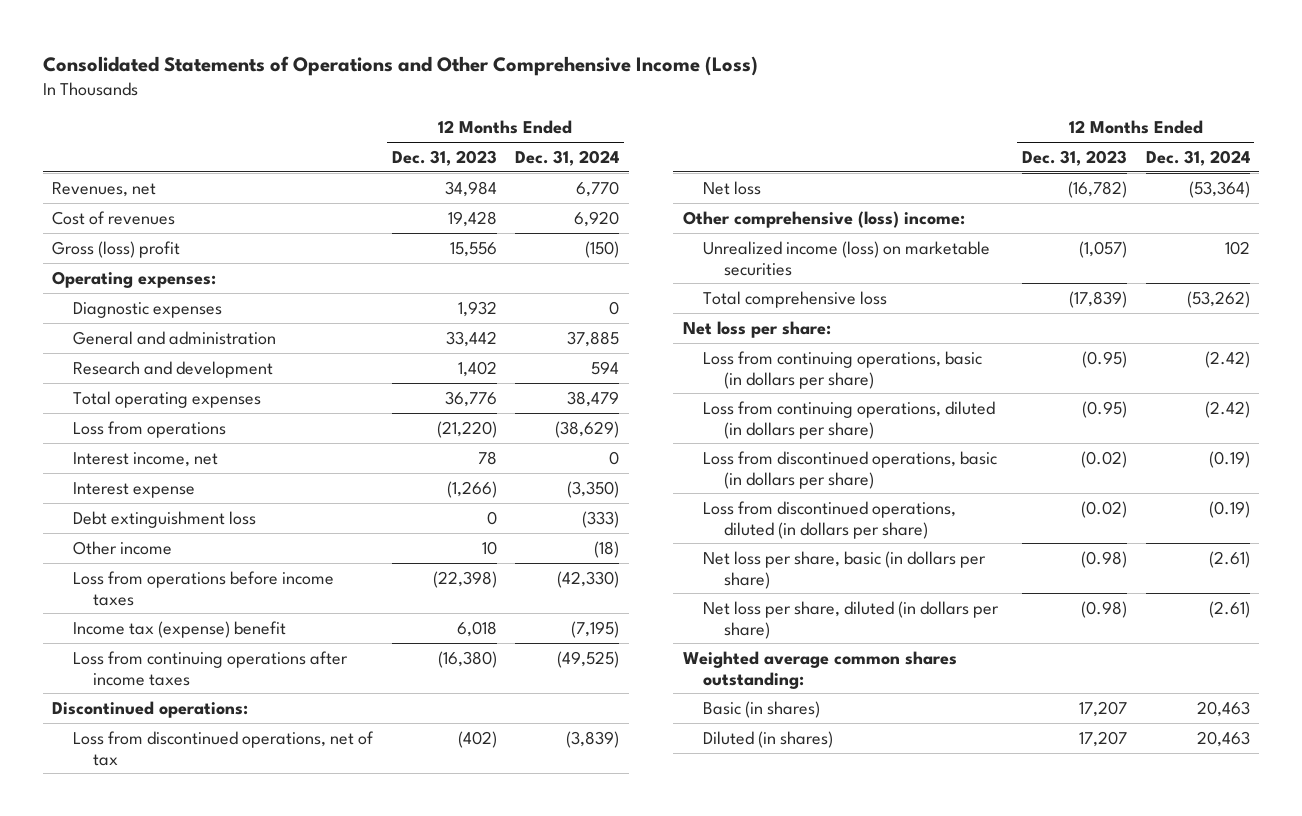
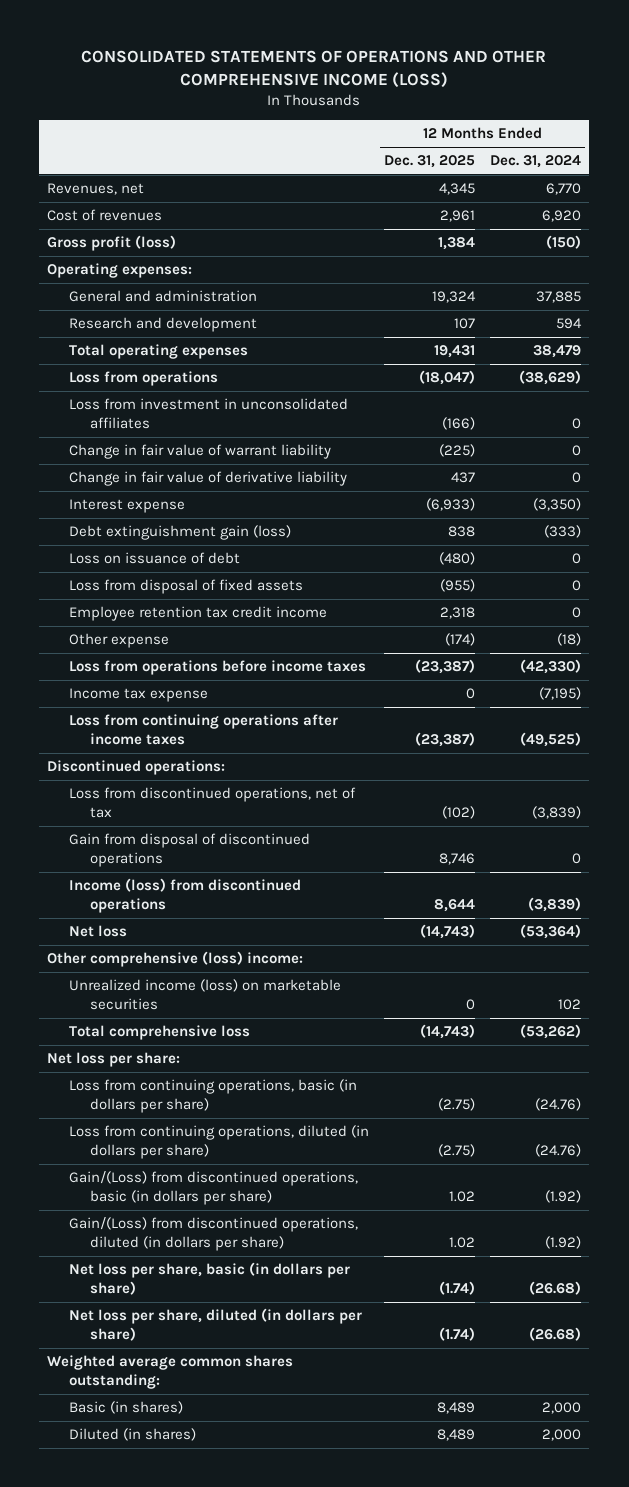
- Consolidated Statements of Operations and Other Comprehensive Income (Loss)
+ CONSOLIDATED STATEMENTS OF OPERATIONS AND OTHER COMPREHENSIVE INCOME (LOSS)
- | 12 Months Ended Dec. 31, 2023 | 12 Months Ended Dec. 31, 2024
+ | 12 Months Ended Dec. 31, 2025 | 12 Months Ended Dec. 31, 2024
- Gross (loss) profit | 15,556 | (150)
+ Gross profit (loss) | 1,384 | (150)
- Diagnostic expenses | 1,932 | 0
- Interest income, net | 78 | 0
+ Loss from investment in unconsolidated affiliates | (166) | 0
+ Change in fair value of warrant liability | (225) | 0
+ Change in fair value of derivative liability | 437 | 0
- Debt extinguishment loss | 0 | (333)
- Other income | 10 | (18)
+ Debt extinguishment gain (loss) | 838 | (333)
+ Loss on issuance of debt | (480) | 0
+ Loss from disposal of fixed assets | (955) | 0
+ Employee retention tax credit income | 2,318 | 0
+ Other expense | (174) | (18)
- Income tax (expense) benefit | 6,018 | (7,195)
+ Income tax expense | 0 | (7,195)
+ Gain from disposal of discontinued operations | 8,746 | 0
+ Income (loss) from discontinued operations | 8,644 | (3,839)
- Loss from continuing operations, basic (in dollars per share) | (0.95) | (2.42)
- Loss from continuing operations, diluted (in dollars per share) | (0.95) | (2.42)
- Loss from discontinued operations, basic (in dollars per share) | (0.02) | (0.19)
- Loss from discontinued operations, diluted (in dollars per share) | (0.02) | (0.19)
- Net loss per share, basic (in dollars per share) | (0.98) | (2.61)
- Net loss per share, diluted (in dollars per share) | (0.98) | (2.61)
+ Loss from continuing operations, basic (in dollars per share) | (2.75) | (24.76)
+ Loss from continuing operations, diluted (in dollars per share) | (2.75) | (24.76)
+ Gain/(Loss) from discontinued operations, basic (in dollars per share) | 1.02 | (1.92)
+ Gain/(Loss) from discontinued operations, diluted (in dollars per share) | 1.02 | (1.92)
+ Net loss per share, basic (in dollars per share) | (1.74) | (26.68)
+ Net loss per share, diluted (in dollars per share) | (1.74) | (26.68)
- Basic (in shares) | 17,207 | 20,463
- Diluted (in shares) | 17,207 | 20,463
+ Basic (in shares) | 8,489 | 2,000
+ Diluted (in shares) | 8,489 | 2,000

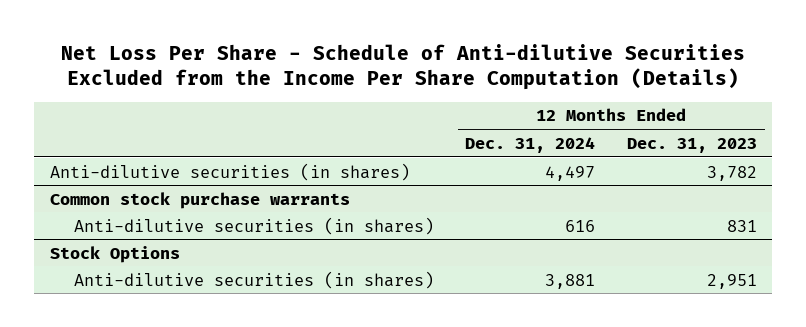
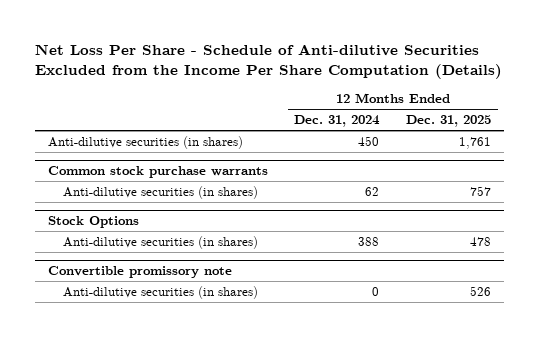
- | 12 Months Ended Dec. 31, 2024 | 12 Months Ended Dec. 31, 2023
+ | 12 Months Ended Dec. 31, 2024 | 12 Months Ended Dec. 31, 2025
- Anti-dilutive securities (in shares) | 4,497 | 3,782
+ Anti-dilutive securities (in shares) | 450 | 1,761
@ Common stock purchase warrants
- Anti-dilutive securities (in shares) | 616 | 831
+ Anti-dilutive securities (in shares) | 62 | 757
@ Stock Options
- Anti-dilutive securities (in shares) | 3,881 | 2,951
+ Anti-dilutive securities (in shares) | 388 | 478
+ Convertible promissory note
+ Anti-dilutive securities (in shares) | 0 | 526

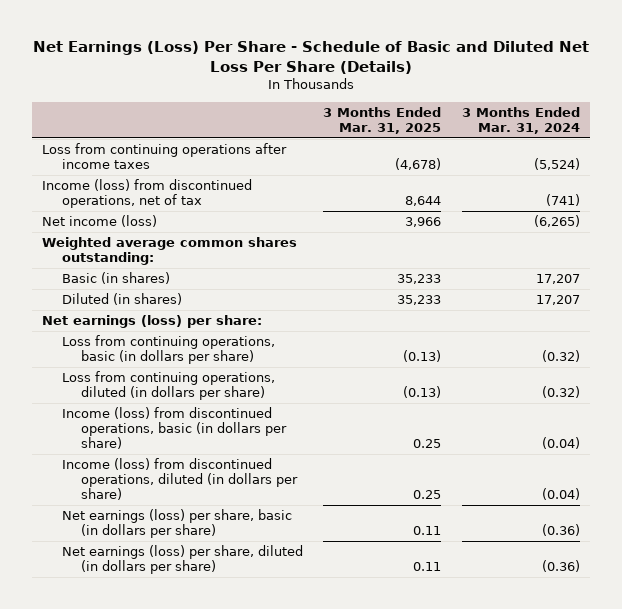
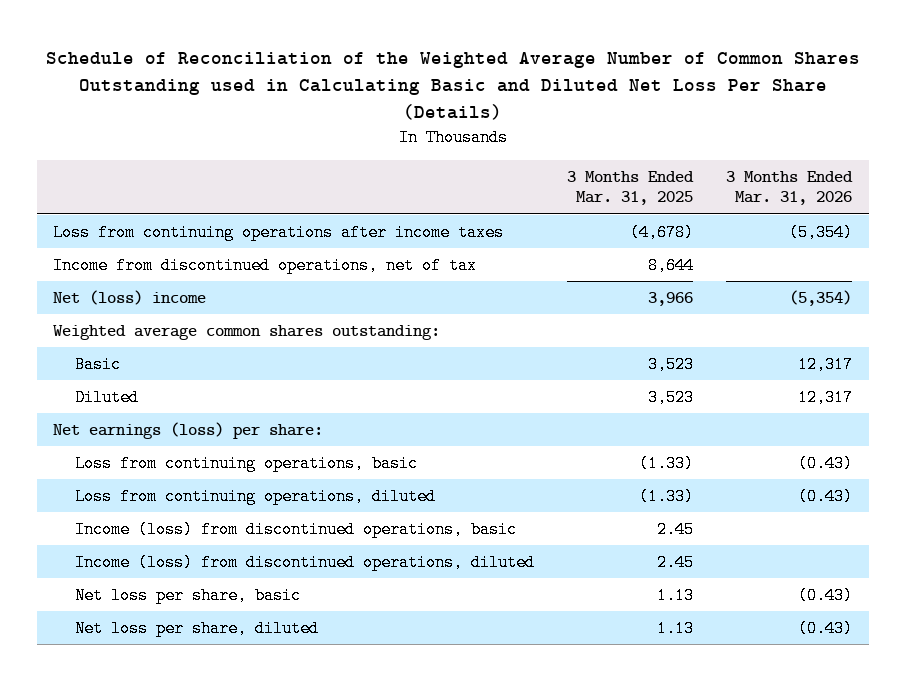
- Net Earnings (Loss) Per Share - Schedule of Basic and Diluted Net Loss Per Share (Details)
+ Schedule of Reconciliation of the Weighted Average Number of Common Shares Outstanding used in Calculating Basic and Diluted Net Loss Per Share (Details)
- | 3 Months Ended Mar. 31, 2025 | 3 Months Ended Mar. 31, 2024
+ | 3 Months Ended Mar. 31, 2025 | 3 Months Ended Mar. 31, 2026
- Income (loss) from discontinued operations, net of tax | 8,644 | (741)
- Net income (loss) | 3,966 | (6,265)
+ Income from discontinued operations, net of tax | 8,644 |
+ Net (loss) income | 3,966 | (5,354)
- Basic (in shares) | 35,233 | 17,207
- Diluted (in shares) | 35,233 | 17,207
+ Basic | 3,523 | 12,317
+ Diluted | 3,523 | 12,317
- Loss from continuing operations, basic (in dollars per share) | (0.13) | (0.32)
- Loss from continuing operations, diluted (in dollars per share) | (0.13) | (0.32)
- Income (loss) from discontinued operations, basic (in dollars per share) | 0.25 | (0.04)
- Income (loss) from discontinued operations, diluted (in dollars per share) | 0.25 | (0.04)
- Net earnings (loss) per share, basic (in dollars per share) | 0.11 | (0.36)
- Net earnings (loss) per share, diluted (in dollars per share) | 0.11 | (0.36)
+ Loss from continuing operations, basic | (1.33) | (0.43)
+ Loss from continuing operations, diluted | (1.33) | (0.43)
+ Income (loss) from discontinued operations, basic | 2.45 |
+ Income (loss) from discontinued operations, diluted | 2.45 |
+ Net loss per share, basic | 1.13 | (0.43)
+ Net loss per share, diluted | 1.13 | (0.43)

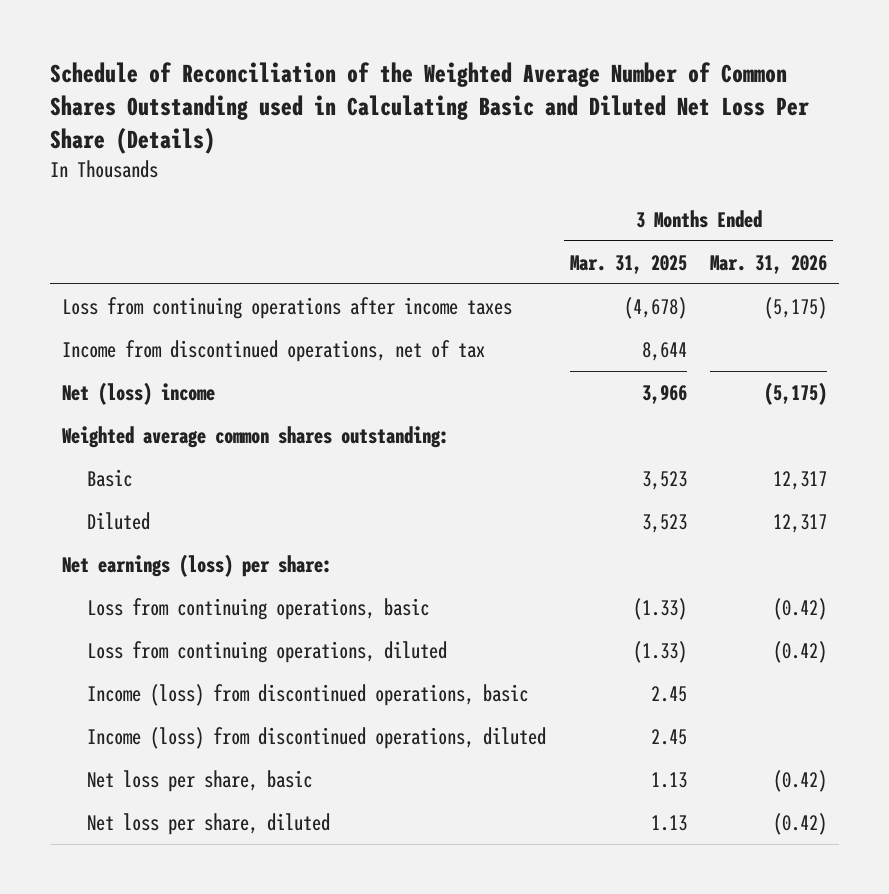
- Loss from continuing operations after income taxes | (4,678) | (5,354)
+ Loss from continuing operations after income taxes | (4,678) | (5,175)
- Net (loss) income | 3,966 | (5,354)
+ Net (loss) income | 3,966 | (5,175)
- Loss from continuing operations, basic | (1.33) | (0.43)
- Loss from continuing operations, diluted | (1.33) | (0.43)
+ Loss from continuing operations, basic | (1.33) | (0.42)
+ Loss from continuing operations, diluted | (1.33) | (0.42)
- Net loss per share, basic | 1.13 | (0.43)
- Net loss per share, diluted | 1.13 | (0.43)
+ Net loss per share, basic | 1.13 | (0.42)
+ Net loss per share, diluted | 1.13 | (0.42)

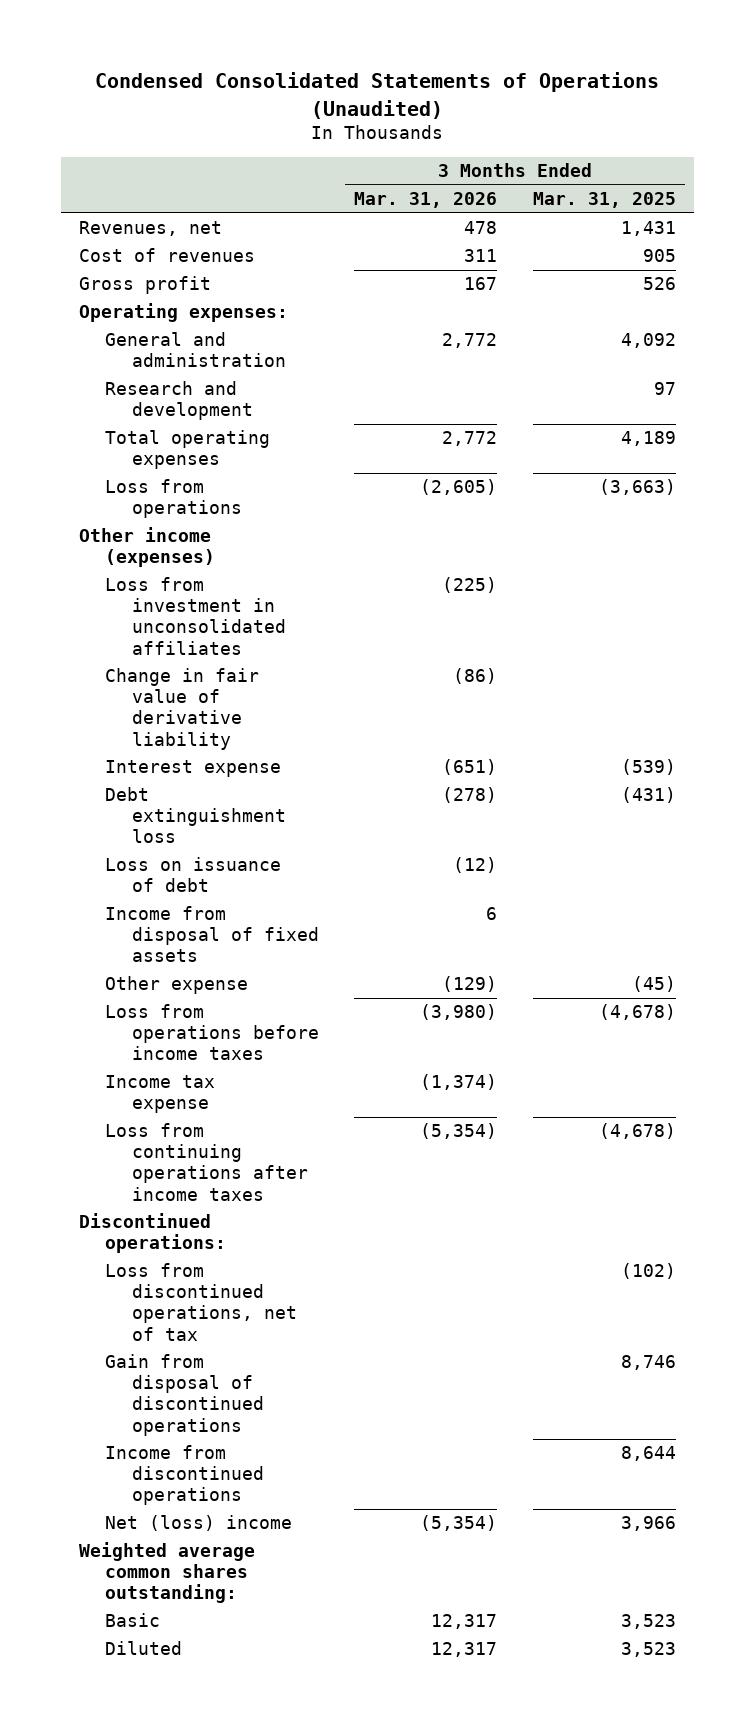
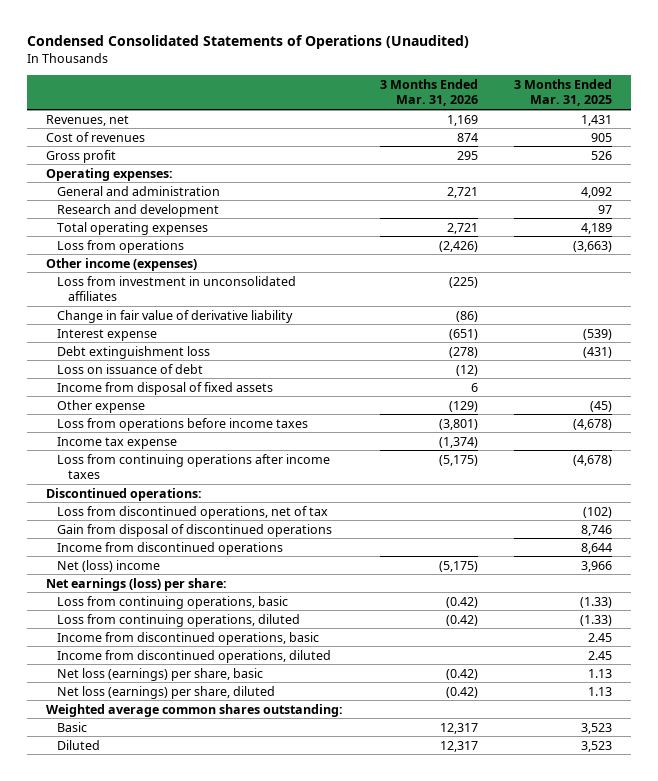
- Revenues, net | 478 | 1,431
- Cost of revenues | 311 | 905
- Gross profit | 167 | 526
+ Revenues, net | 1,169 | 1,431
+ Cost of revenues | 874 | 905
+ Gross profit | 295 | 526
- General and administration | 2,772 | 4,092
+ General and administration | 2,721 | 4,092
- Total operating expenses | 2,772 | 4,189
- Loss from operations | (2,605) | (3,663)
+ Total operating expenses | 2,721 | 4,189
+ Loss from operations | (2,426) | (3,663)
- Loss from operations before income taxes | (3,980) | (4,678)
+ Loss from operations before income taxes | (3,801) | (4,678)
- Loss from continuing operations after income taxes | (5,354) | (4,678)
+ Loss from continuing operations after income taxes | (5,175) | (4,678)
- Net (loss) income | (5,354) | 3,966
+ Net (loss) income | (5,175) | 3,966
+ Net earnings (loss) per share:
+ Loss from continuing operations, basic | (0.42) | (1.33)
+ Loss from continuing operations, diluted | (0.42) | (1.33)
+ Income from discontinued operations, basic | | 2.45
+ Income from discontinued operations, diluted | | 2.45
+ Net loss (earnings) per share, basic | (0.42) | 1.13
+ Net loss (earnings) per share, diluted | (0.42) | 1.13

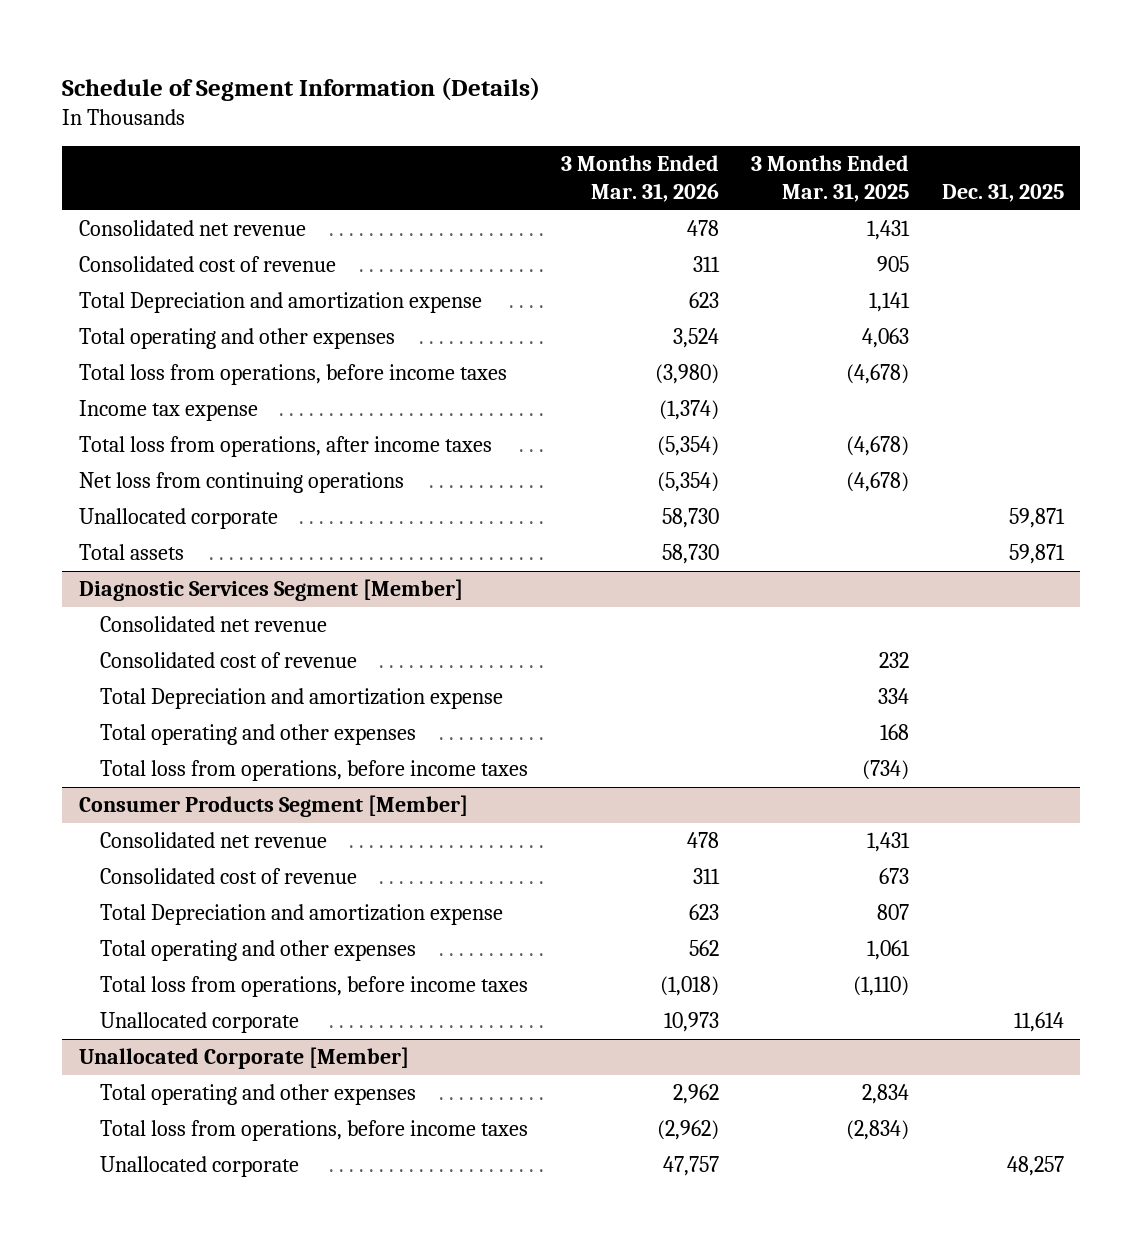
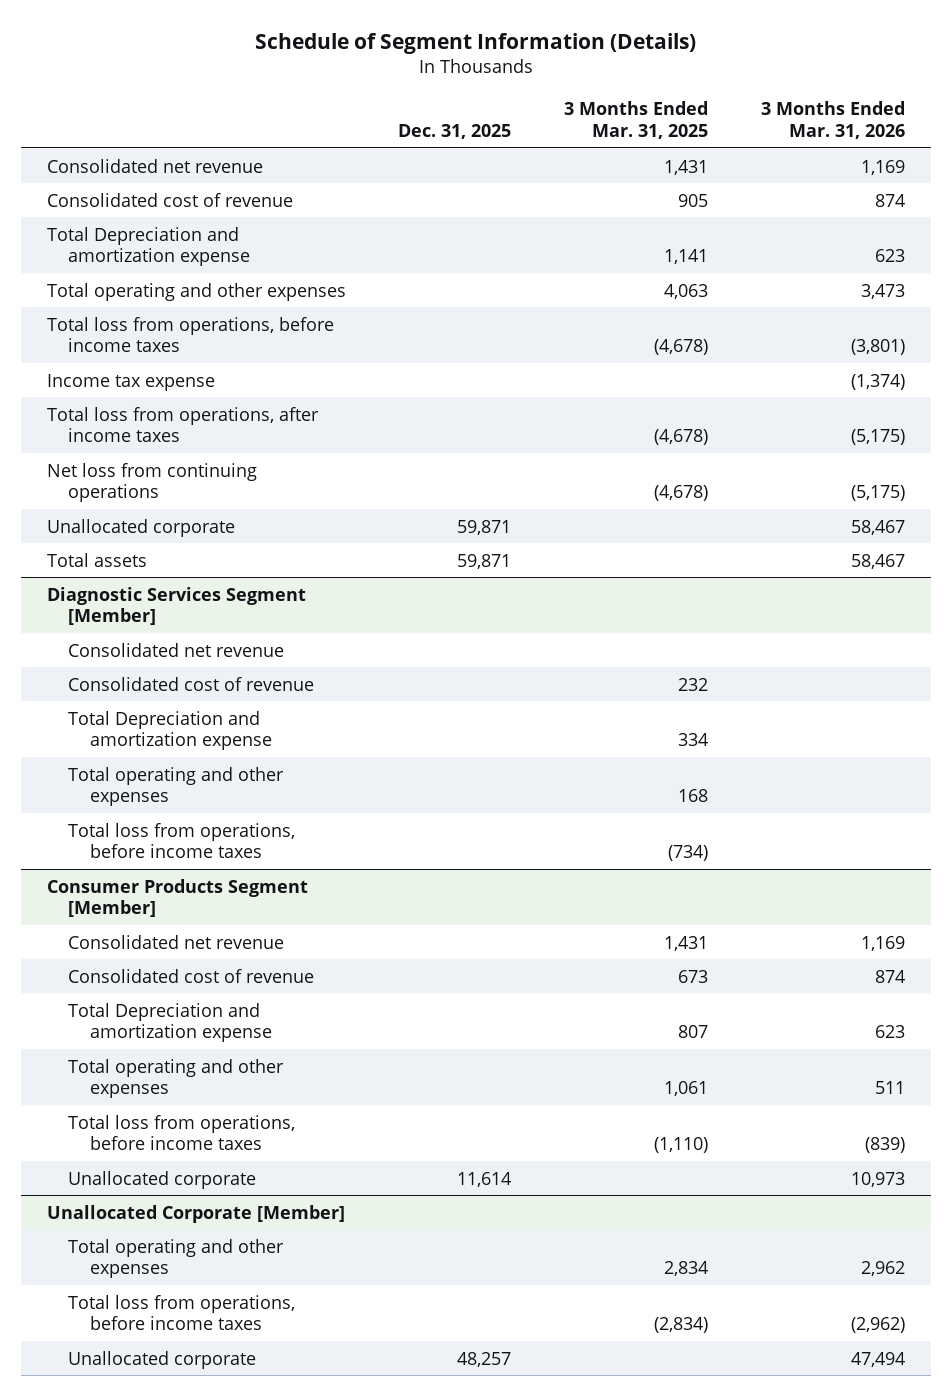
- | 3 Months Ended Mar. 31, 2026 | 3 Months Ended Mar. 31, 2025 | Dec. 31, 2025
+ | Dec. 31, 2025 | 3 Months Ended Mar. 31, 2025 | 3 Months Ended Mar. 31, 2026
- Consolidated net revenue | 478 | 1,431 |
- Consolidated cost of revenue | 311 | 905 |
+ Consolidated net revenue | | 1,431 | 1,169
+ Consolidated cost of revenue | | 905 | 874
- Total operating and other expenses | 3,524 | 4,063 |
- Total loss from operations, before income taxes | (3,980) | (4,678) |
+ Total operating and other expenses | | 4,063 | 3,473
+ Total loss from operations, before income taxes | | (4,678) | (3,801)
- Total loss from operations, after income taxes | (5,354) | (4,678) |
- Net loss from continuing operations | (5,354) | (4,678) |
- Unallocated corporate | 58,730 | | 59,871
- Total assets | 58,730 | | 59,871
+ Total loss from operations, after income taxes | | (4,678) | (5,175)
+ Net loss from continuing operations | | (4,678) | (5,175)
+ Unallocated corporate | 59,871 | | 58,467
+ Total assets | 59,871 | | 58,467
@ Consumer Products Segment [Member]
- Consolidated net revenue | 478 | 1,431 |
- Consolidated cost of revenue | 311 | 673 |
+ Consolidated net revenue | | 1,431 | 1,169
+ Consolidated cost of revenue | | 673 | 874
- Total operating and other expenses | 562 | 1,061 |
- Total loss from operations, before income taxes | (1,018) | (1,110) |
+ Total operating and other expenses | | 1,061 | 511
+ Total loss from operations, before income taxes | | (1,110) | (839)
@ Unallocated Corporate [Member]
- Unallocated corporate | 47,757 | | 48,257
+ Unallocated corporate | 48,257 | | 47,494

